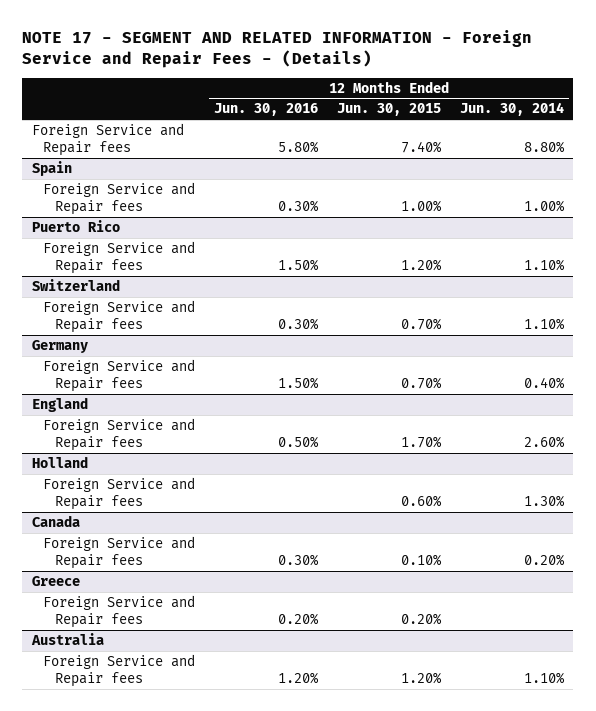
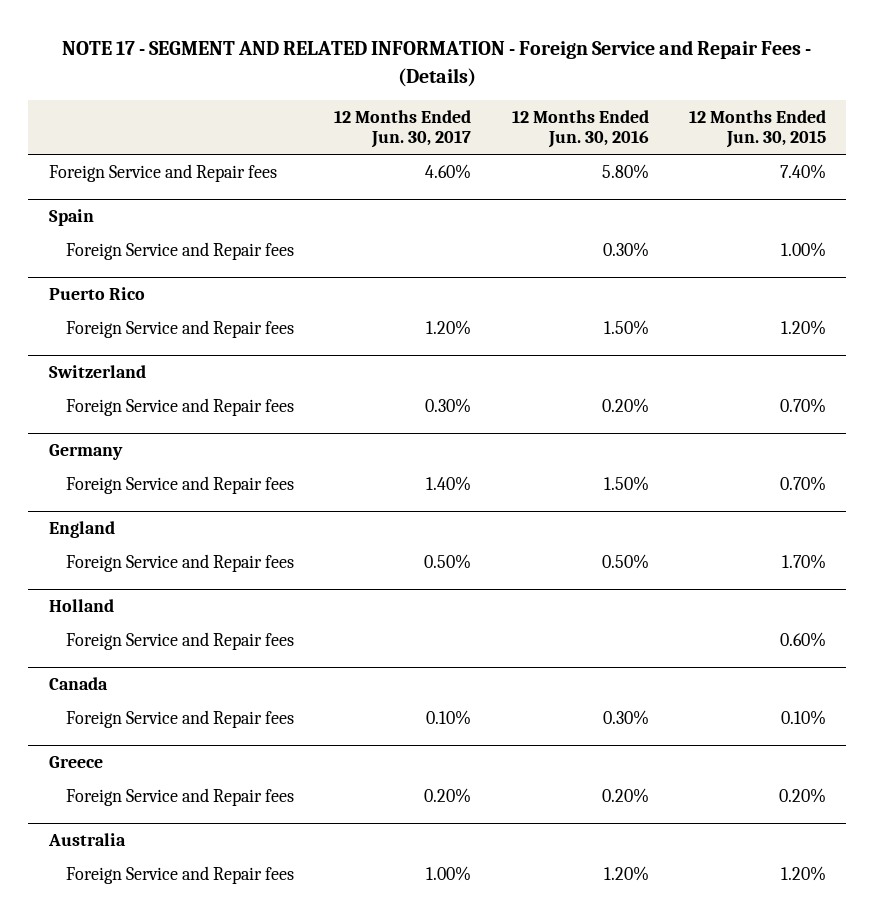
- | 12 Months Ended Jun. 30, 2016 | 12 Months Ended Jun. 30, 2015 | 12 Months Ended Jun. 30, 2014
+ | 12 Months Ended Jun. 30, 2017 | 12 Months Ended Jun. 30, 2016 | 12 Months Ended Jun. 30, 2015
@ Switzerland
- Foreign Service and Repair fees | 0.30% | 0.70% | 1.10%
+ Foreign Service and Repair fees | 0.30% | 0.20% | 0.70%

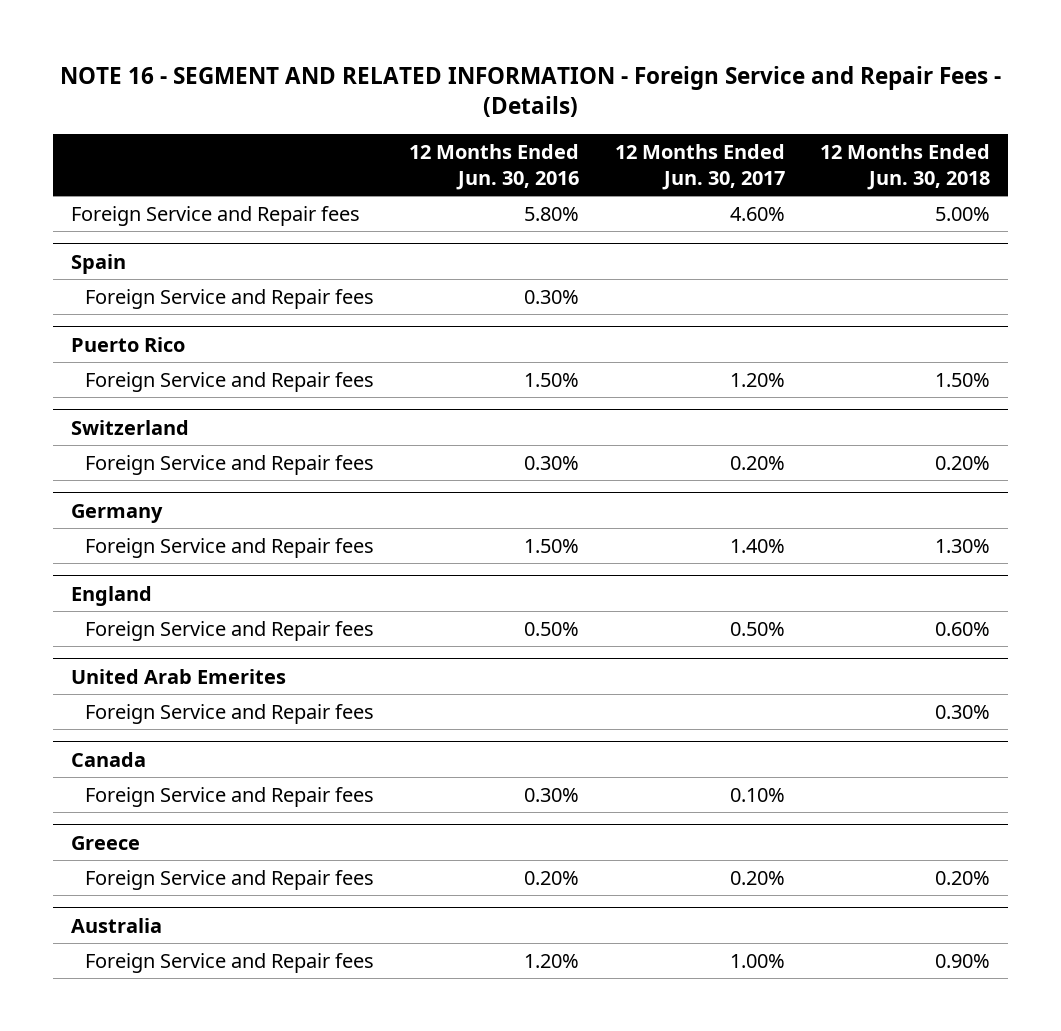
- NOTE 17 - SEGMENT AND RELATED INFORMATION - Foreign Service and Repair Fees - (Details)
+ NOTE 16 - SEGMENT AND RELATED INFORMATION - Foreign Service and Repair Fees - (Details)
- | 12 Months Ended Jun. 30, 2017 | 12 Months Ended Jun. 30, 2016 | 12 Months Ended Jun. 30, 2015
+ | 12 Months Ended Jun. 30, 2016 | 12 Months Ended Jun. 30, 2017 | 12 Months Ended Jun. 30, 2018
@ Switzerland
- Foreign Service and Repair fees | 0.30% | 0.20% | 0.70%
+ Foreign Service and Repair fees | 0.30% | 0.20% | 0.20%
- Holland
+ United Arab Emerites

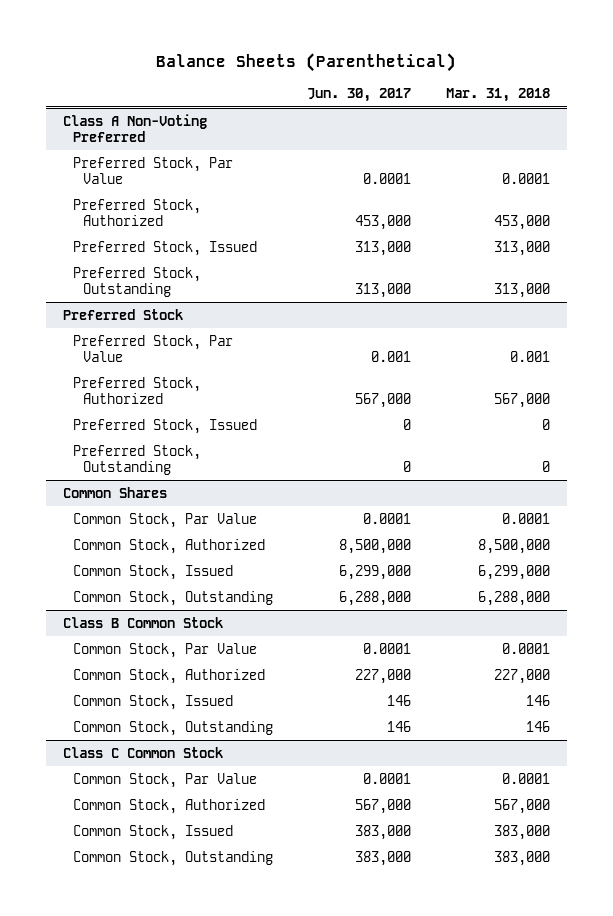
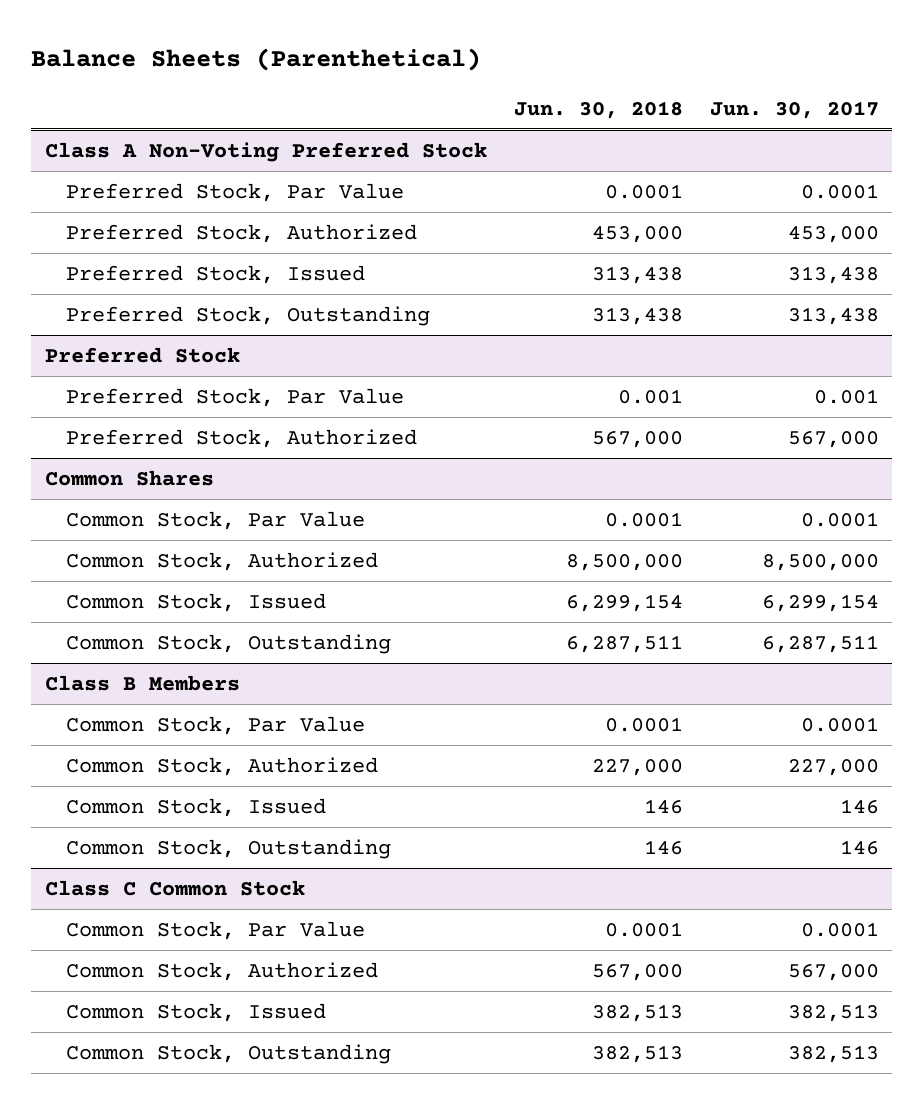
- | Jun. 30, 2017 | Mar. 31, 2018
+ | Jun. 30, 2018 | Jun. 30, 2017
- Class A Non-Voting Preferred
+ Class A Non-Voting Preferred Stock
- Preferred Stock, Issued | 313,000 | 313,000
- Preferred Stock, Outstanding | 313,000 | 313,000
+ Preferred Stock, Issued | 313,438 | 313,438
+ Preferred Stock, Outstanding | 313,438 | 313,438
@ Preferred Stock
- Preferred Stock, Issued | 0 | 0
- Preferred Stock, Outstanding | 0 | 0
@ Common Shares
- Common Stock, Issued | 6,299,000 | 6,299,000
- Common Stock, Outstanding | 6,288,000 | 6,288,000
- Class B Common Stock
@ Common Shares
+ Common Stock, Issued | 6,299,154 | 6,299,154
+ Common Stock, Outstanding | 6,287,511 | 6,287,511
+ Class B Members
@ Class C Common Stock
- Common Stock, Issued | 383,000 | 383,000
- Common Stock, Outstanding | 383,000 | 383,000
+ Common Stock, Issued | 382,513 | 382,513
+ Common Stock, Outstanding | 382,513 | 382,513

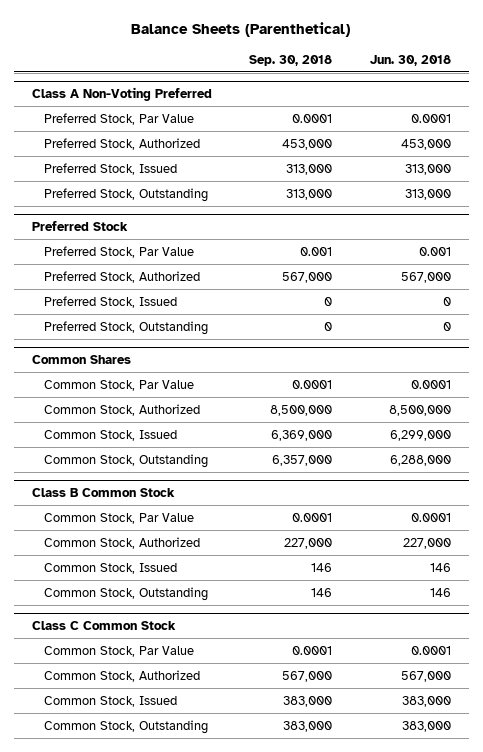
- | Jun. 30, 2018 | Jun. 30, 2017
+ | Sep. 30, 2018 | Jun. 30, 2018
- Class A Non-Voting Preferred Stock
+ Class A Non-Voting Preferred
- Preferred Stock, Issued | 313,438 | 313,438
- Preferred Stock, Outstanding | 313,438 | 313,438
+ Preferred Stock, Issued | 313,000 | 313,000
+ Preferred Stock, Outstanding | 313,000 | 313,000
@ Preferred Stock
+ Preferred Stock, Issued | 0 | 0
+ Preferred Stock, Outstanding | 0 | 0
@ Common Shares
- Common Stock, Issued | 6,299,154 | 6,299,154
- Common Stock, Outstanding | 6,287,511 | 6,287,511
- Class B Members
@ Common Shares
+ Common Stock, Issued | 6,369,000 | 6,299,000
+ Common Stock, Outstanding | 6,357,000 | 6,288,000
+ Class B Common Stock
@ Class C Common Stock
- Common Stock, Issued | 382,513 | 382,513
- Common Stock, Outstanding | 382,513 | 382,513
+ Common Stock, Issued | 383,000 | 383,000
+ Common Stock, Outstanding | 383,000 | 383,000

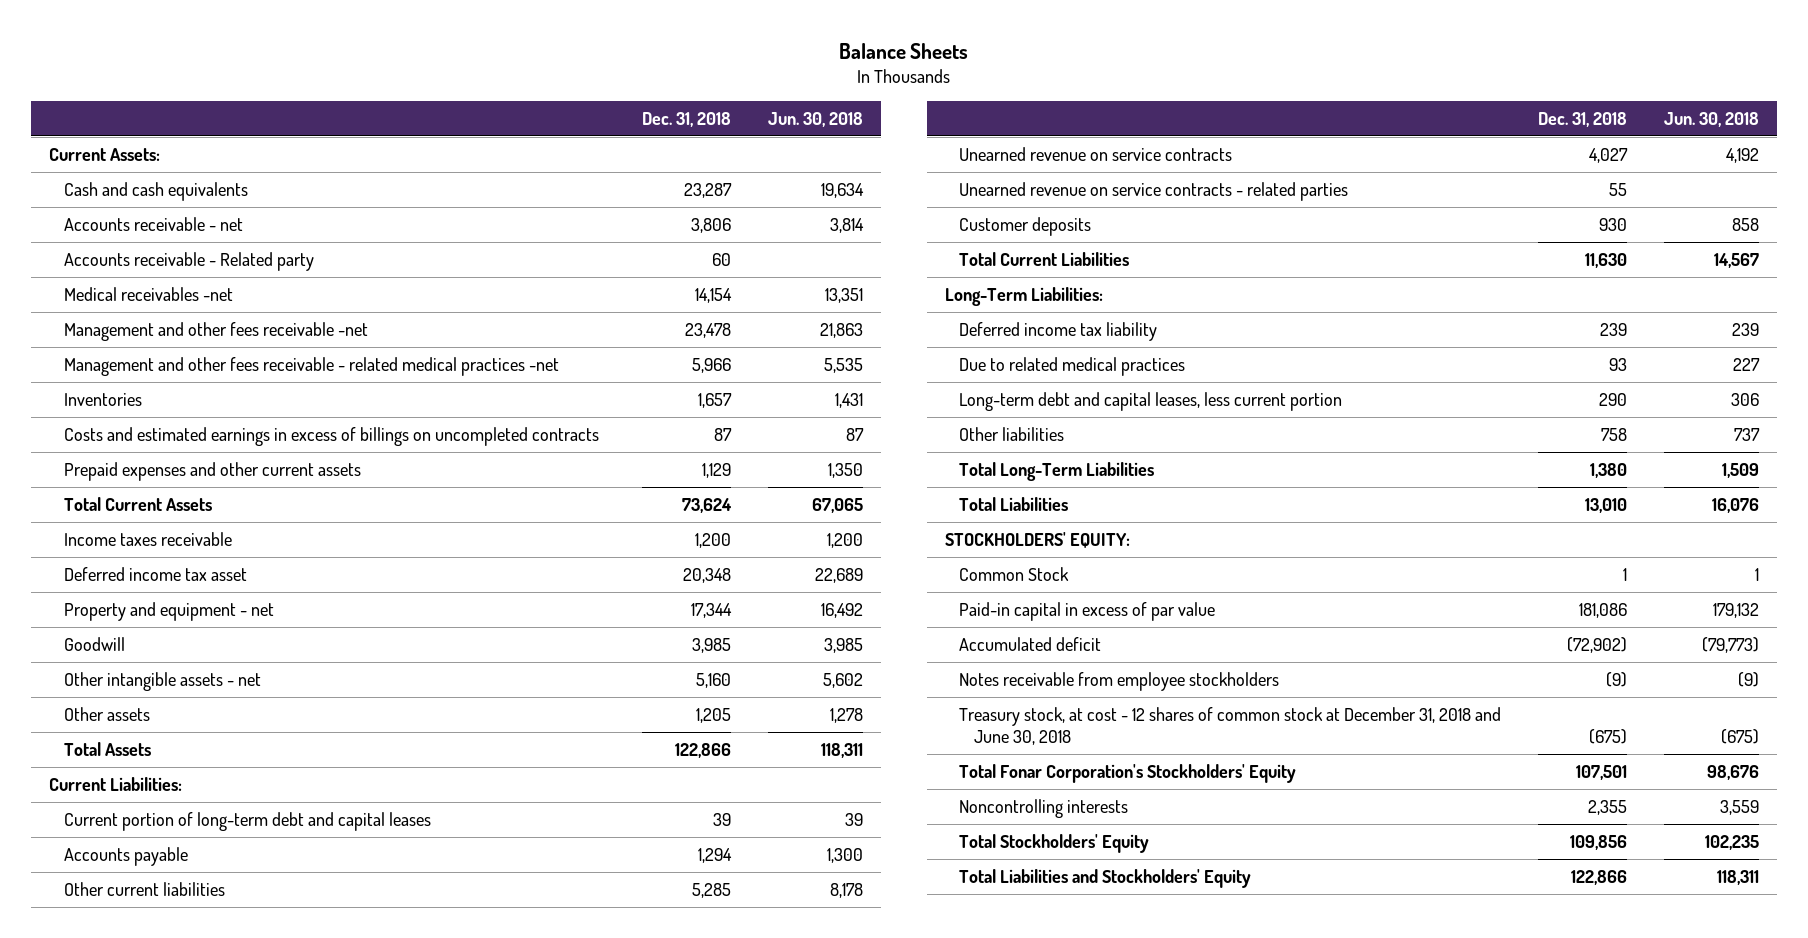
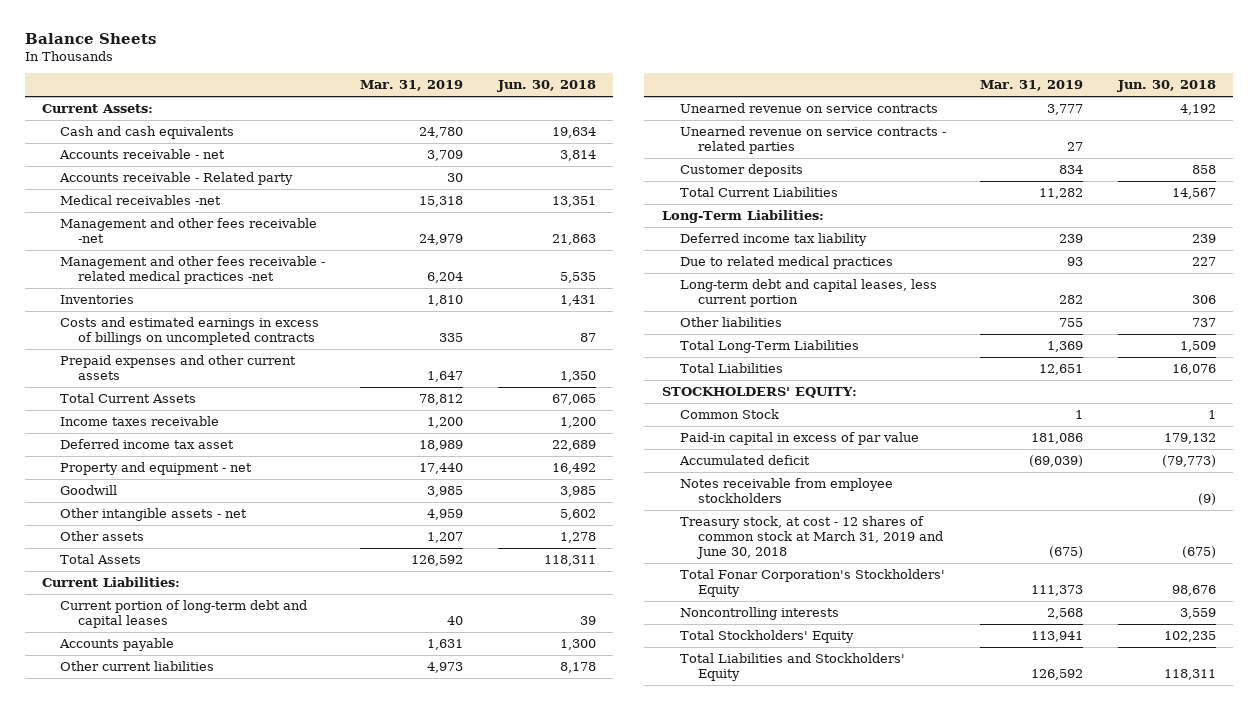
- | Dec. 31, 2018 | Jun. 30, 2018
+ | Mar. 31, 2019 | Jun. 30, 2018
- Treasury stock, at cost - 12 shares of common stock at December 31, 2018 and June 30, 2018 | (675) | (675)
+ Treasury stock, at cost - 12 shares of common stock at March 31, 2019 and June 30, 2018 | (675) | (675)

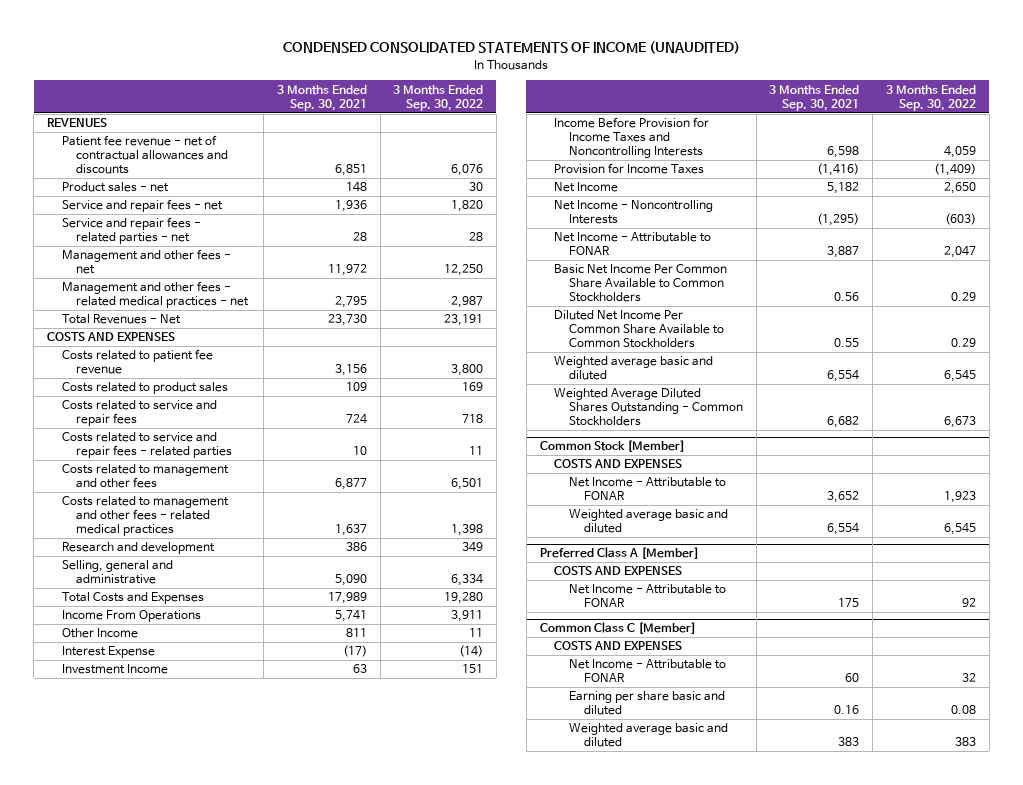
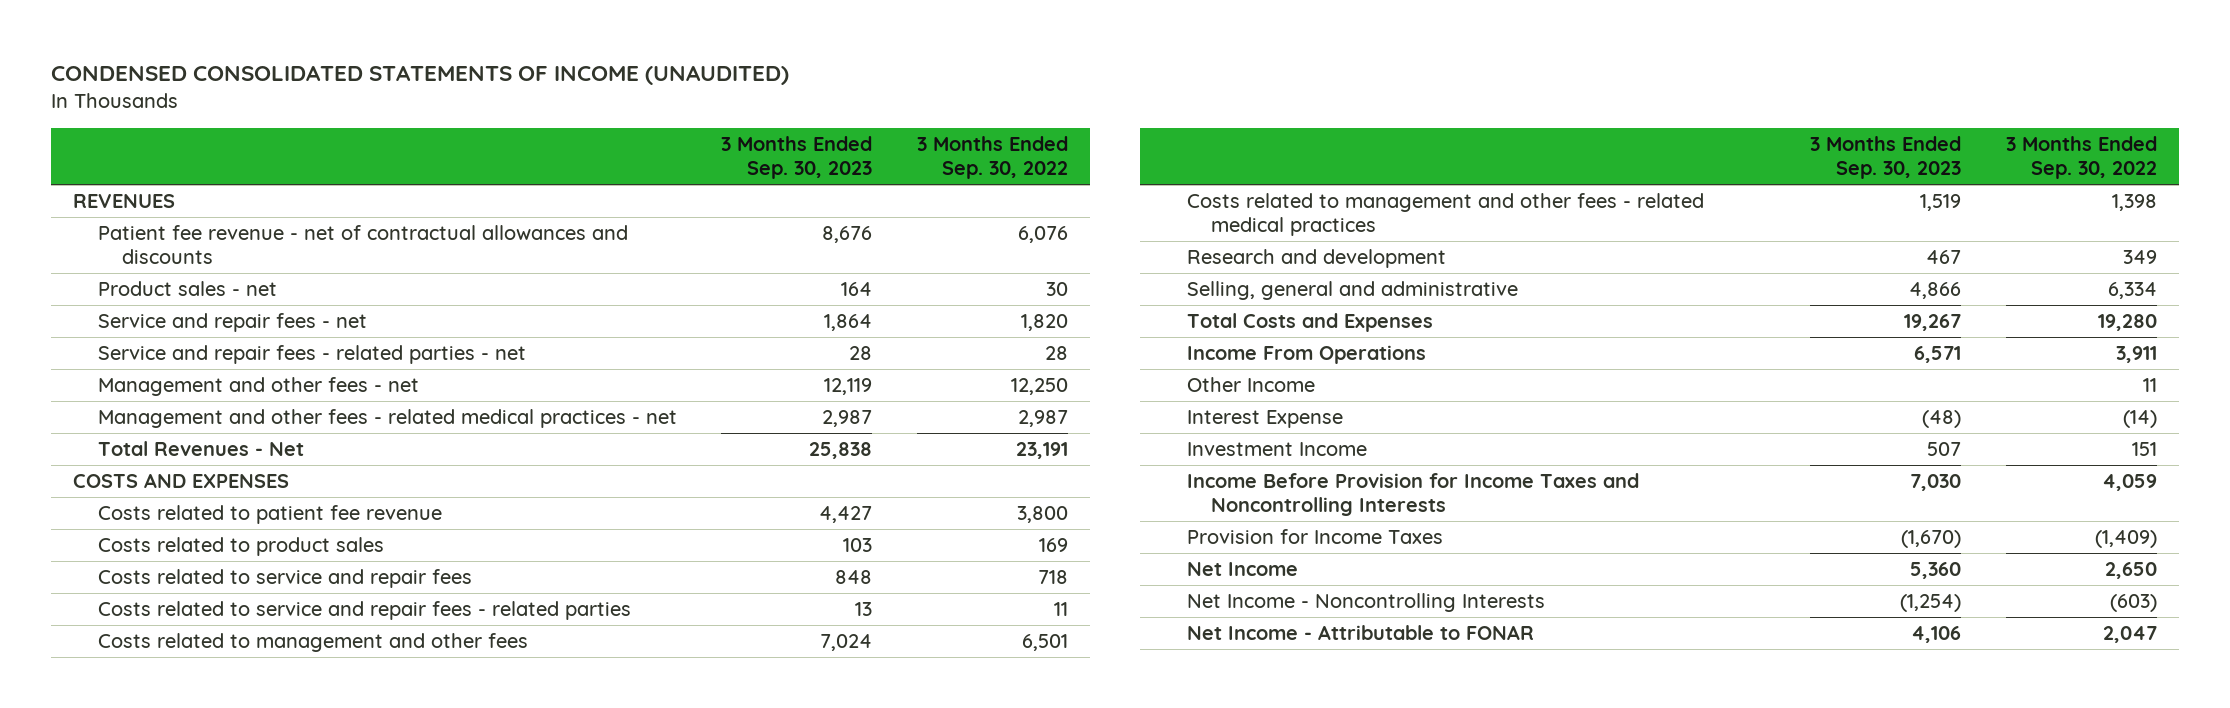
- | 3 Months Ended Sep. 30, 2021 | 3 Months Ended Sep. 30, 2022
+ | 3 Months Ended Sep. 30, 2023 | 3 Months Ended Sep. 30, 2022
- Basic Net Income Per Common Share Available to Common Stockholders | 0.56 | 0.29
- Diluted Net Income Per Common Share Available to Common Stockholders | 0.55 | 0.29
- Weighted average basic and diluted | 6,554 | 6,545
- Weighted Average Diluted Shares Outstanding - Common Stockholders | 6,682 | 6,673
- Common Stock [Member]
- COSTS AND EXPENSES
- Net Income - Attributable to FONAR | 3,652 | 1,923
- Weighted average basic and diluted | 6,554 | 6,545
- Preferred Class A [Member]
- COSTS AND EXPENSES
- Net Income - Attributable to FONAR | 175 | 92
- Common Class C [Member]
- COSTS AND EXPENSES
- Net Income - Attributable to FONAR | 60 | 32
- Earning per share basic and diluted | 0.16 | 0.08
- Weighted average basic and diluted | 383 | 383

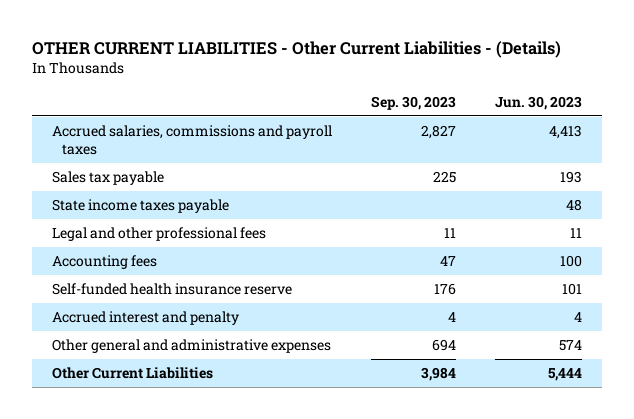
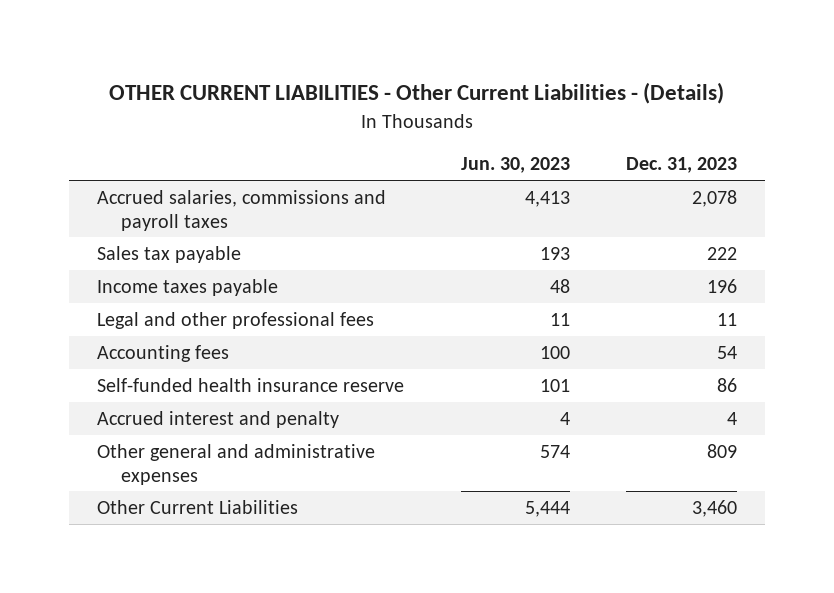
- | Sep. 30, 2023 | Jun. 30, 2023
+ | Jun. 30, 2023 | Dec. 31, 2023
- State income taxes payable | | 48
+ Income taxes payable | 48 | 196

